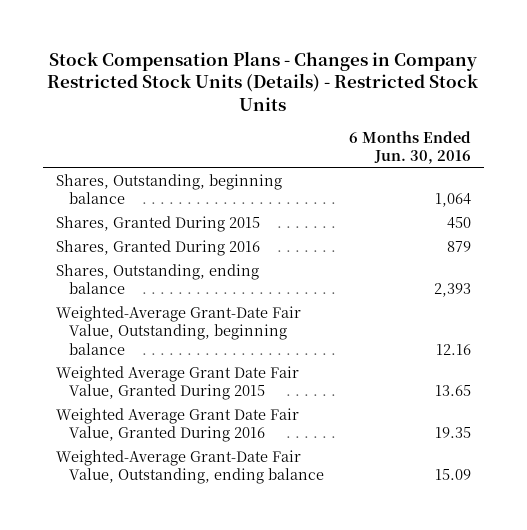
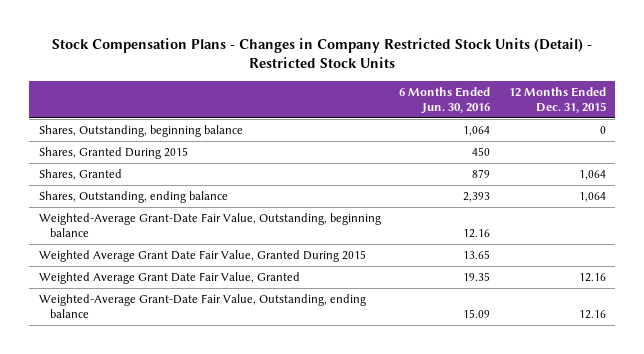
- Stock Compensation Plans - Changes in Company Restricted Stock Units (Details) - Restricted Stock Units
+ Stock Compensation Plans - Changes in Company Restricted Stock Units (Detail) - Restricted Stock Units
- | 6 Months Ended Jun. 30, 2016
+ | 6 Months Ended Jun. 30, 2016 | 12 Months Ended Dec. 31, 2015
- Shares, Granted During 2016 | 879
+ Shares, Granted | 879 | 1,064
- Weighted Average Grant Date Fair Value, Granted During 2016 | 19.35
+ Weighted Average Grant Date Fair Value, Granted | 19.35 | 12.16

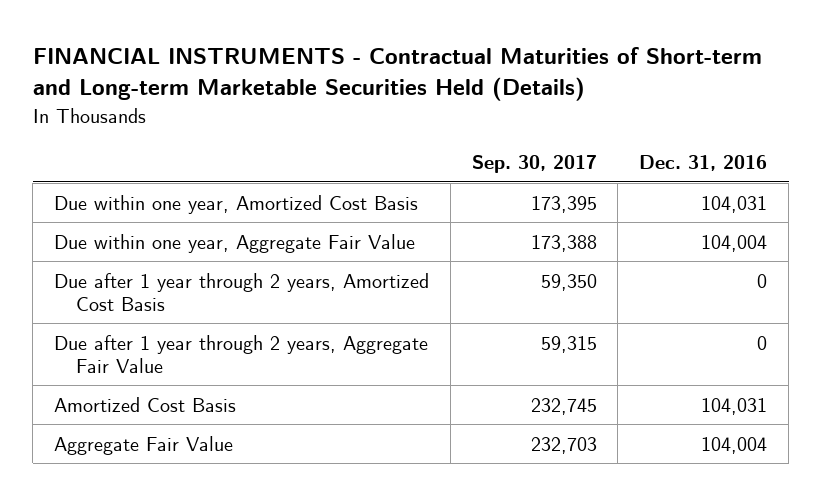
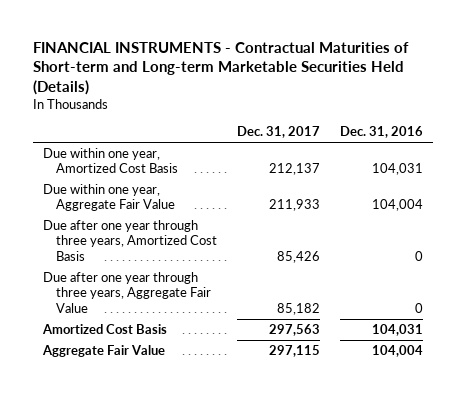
- | Sep. 30, 2017 | Dec. 31, 2016
+ | Dec. 31, 2017 | Dec. 31, 2016
- Due after 1 year through 2 years, Amortized Cost Basis | 59,350 | 0
- Due after 1 year through 2 years, Aggregate Fair Value | 59,315 | 0
+ Due after one year through three years, Amortized Cost Basis | 85,426 | 0
+ Due after one year through three years, Aggregate Fair Value | 85,182 | 0

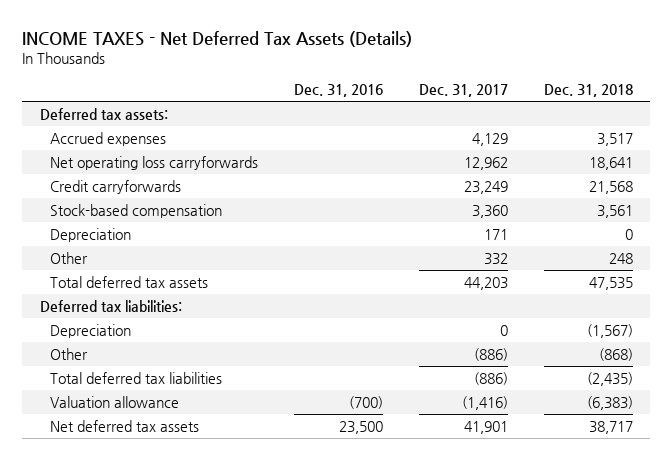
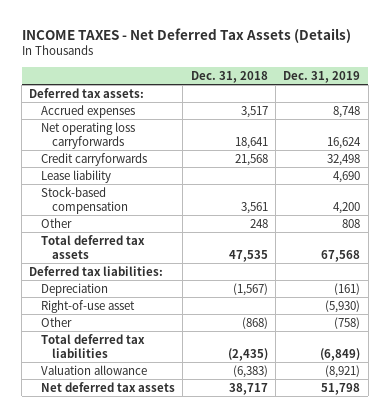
- | Dec. 31, 2016 | Dec. 31, 2017 | Dec. 31, 2018
+ | Dec. 31, 2018 | Dec. 31, 2019
+ Lease liability | | 4,690
- Depreciation | | 171 | 0
+ Right-of-use asset | | (5,930)

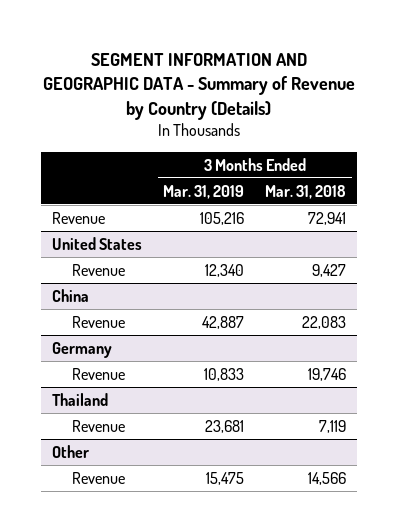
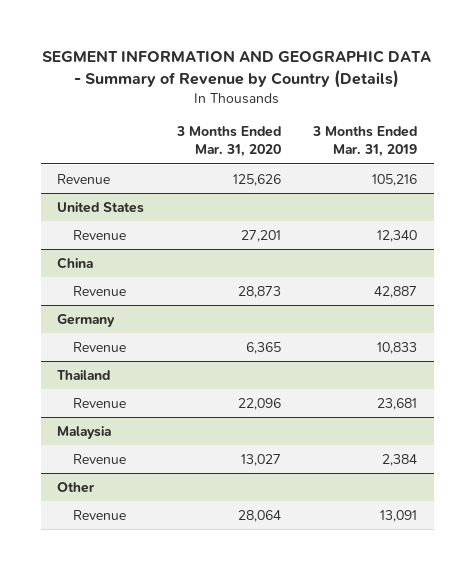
- | 3 Months Ended Mar. 31, 2019 | 3 Months Ended Mar. 31, 2018
+ | 3 Months Ended Mar. 31, 2020 | 3 Months Ended Mar. 31, 2019
+ Malaysia
+ Revenue | 13,027 | 2,384
@ Other
- Revenue | 15,475 | 14,566
+ Revenue | 28,064 | 13,091

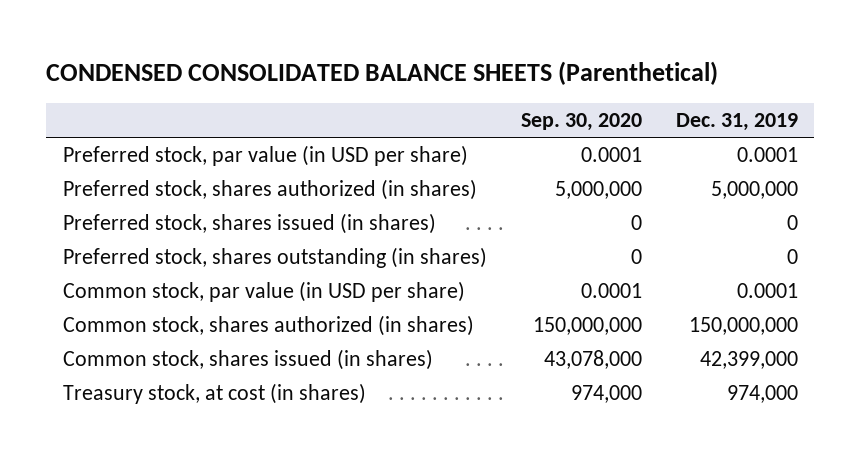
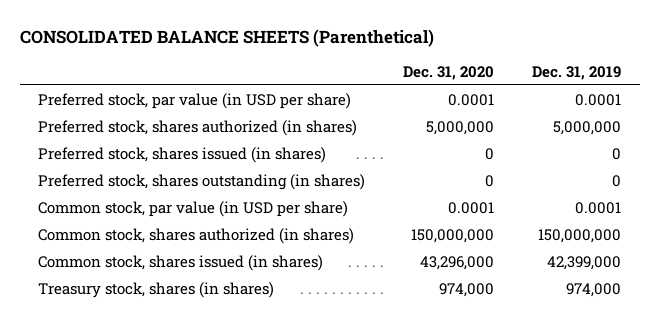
- CONDENSED CONSOLIDATED BALANCE SHEETS (Parenthetical)
+ CONSOLIDATED BALANCE SHEETS (Parenthetical)
- | Sep. 30, 2020 | Dec. 31, 2019
+ | Dec. 31, 2020 | Dec. 31, 2019
- Treasury stock, at cost (in shares) | 974,000 | 974,000
+ Treasury stock, shares (in shares) | 974,000 | 974,000

